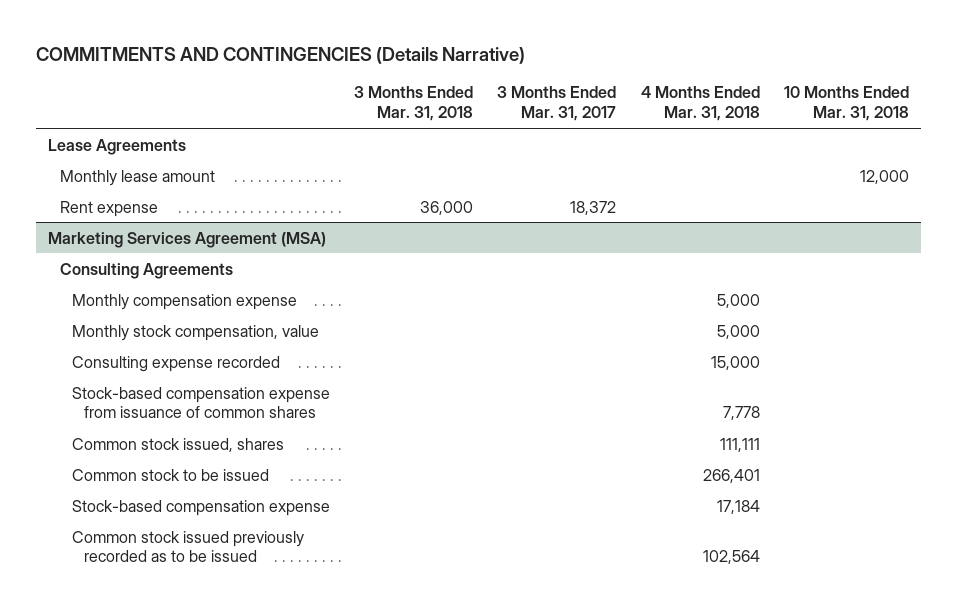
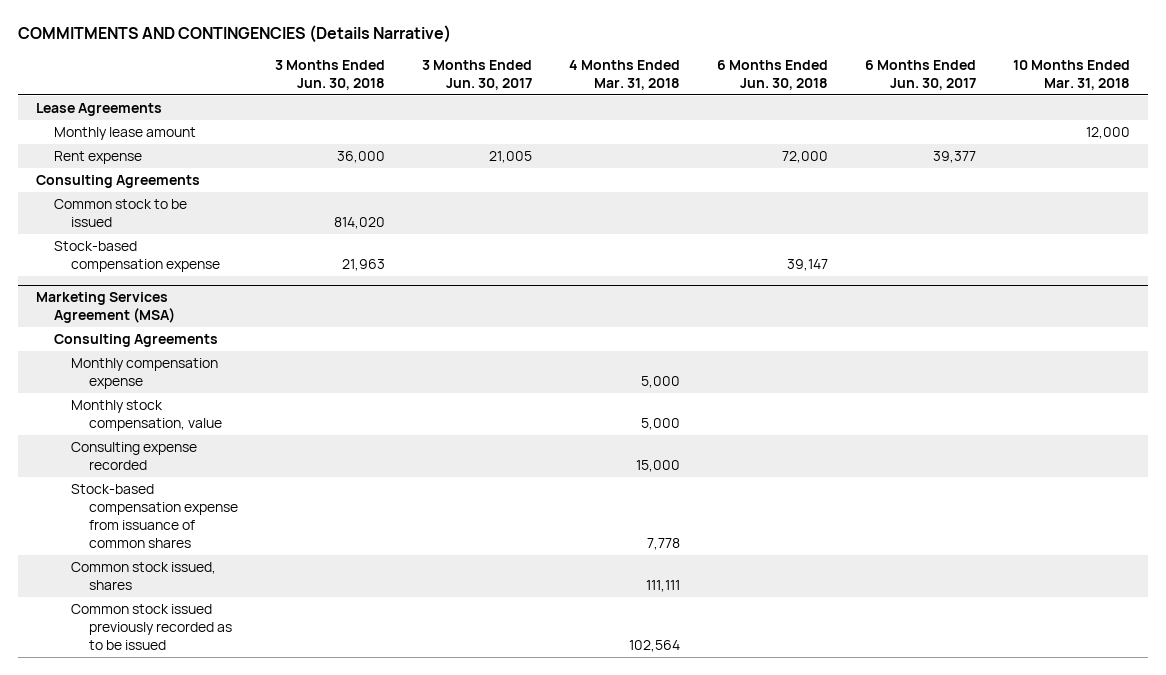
- | 3 Months Ended Mar. 31, 2018 | 3 Months Ended Mar. 31, 2017 | 4 Months Ended Mar. 31, 2018 | 10 Months Ended Mar. 31, 2018
+ | 3 Months Ended Jun. 30, 2018 | 3 Months Ended Jun. 30, 2017 | 4 Months Ended Mar. 31, 2018 | 6 Months Ended Jun. 30, 2018 | 6 Months Ended Jun. 30, 2017 | 10 Months Ended Mar. 31, 2018
+ Consulting Agreements
+ Common stock to be issued | 814,020 | | | | |
+ Stock-based compensation expense | 21,963 | | | 39,147 | |
@ Marketing Services Agreement (MSA)
- Common stock to be issued | | | 266,401 |
- Stock-based compensation expense | | | 17,184 |

